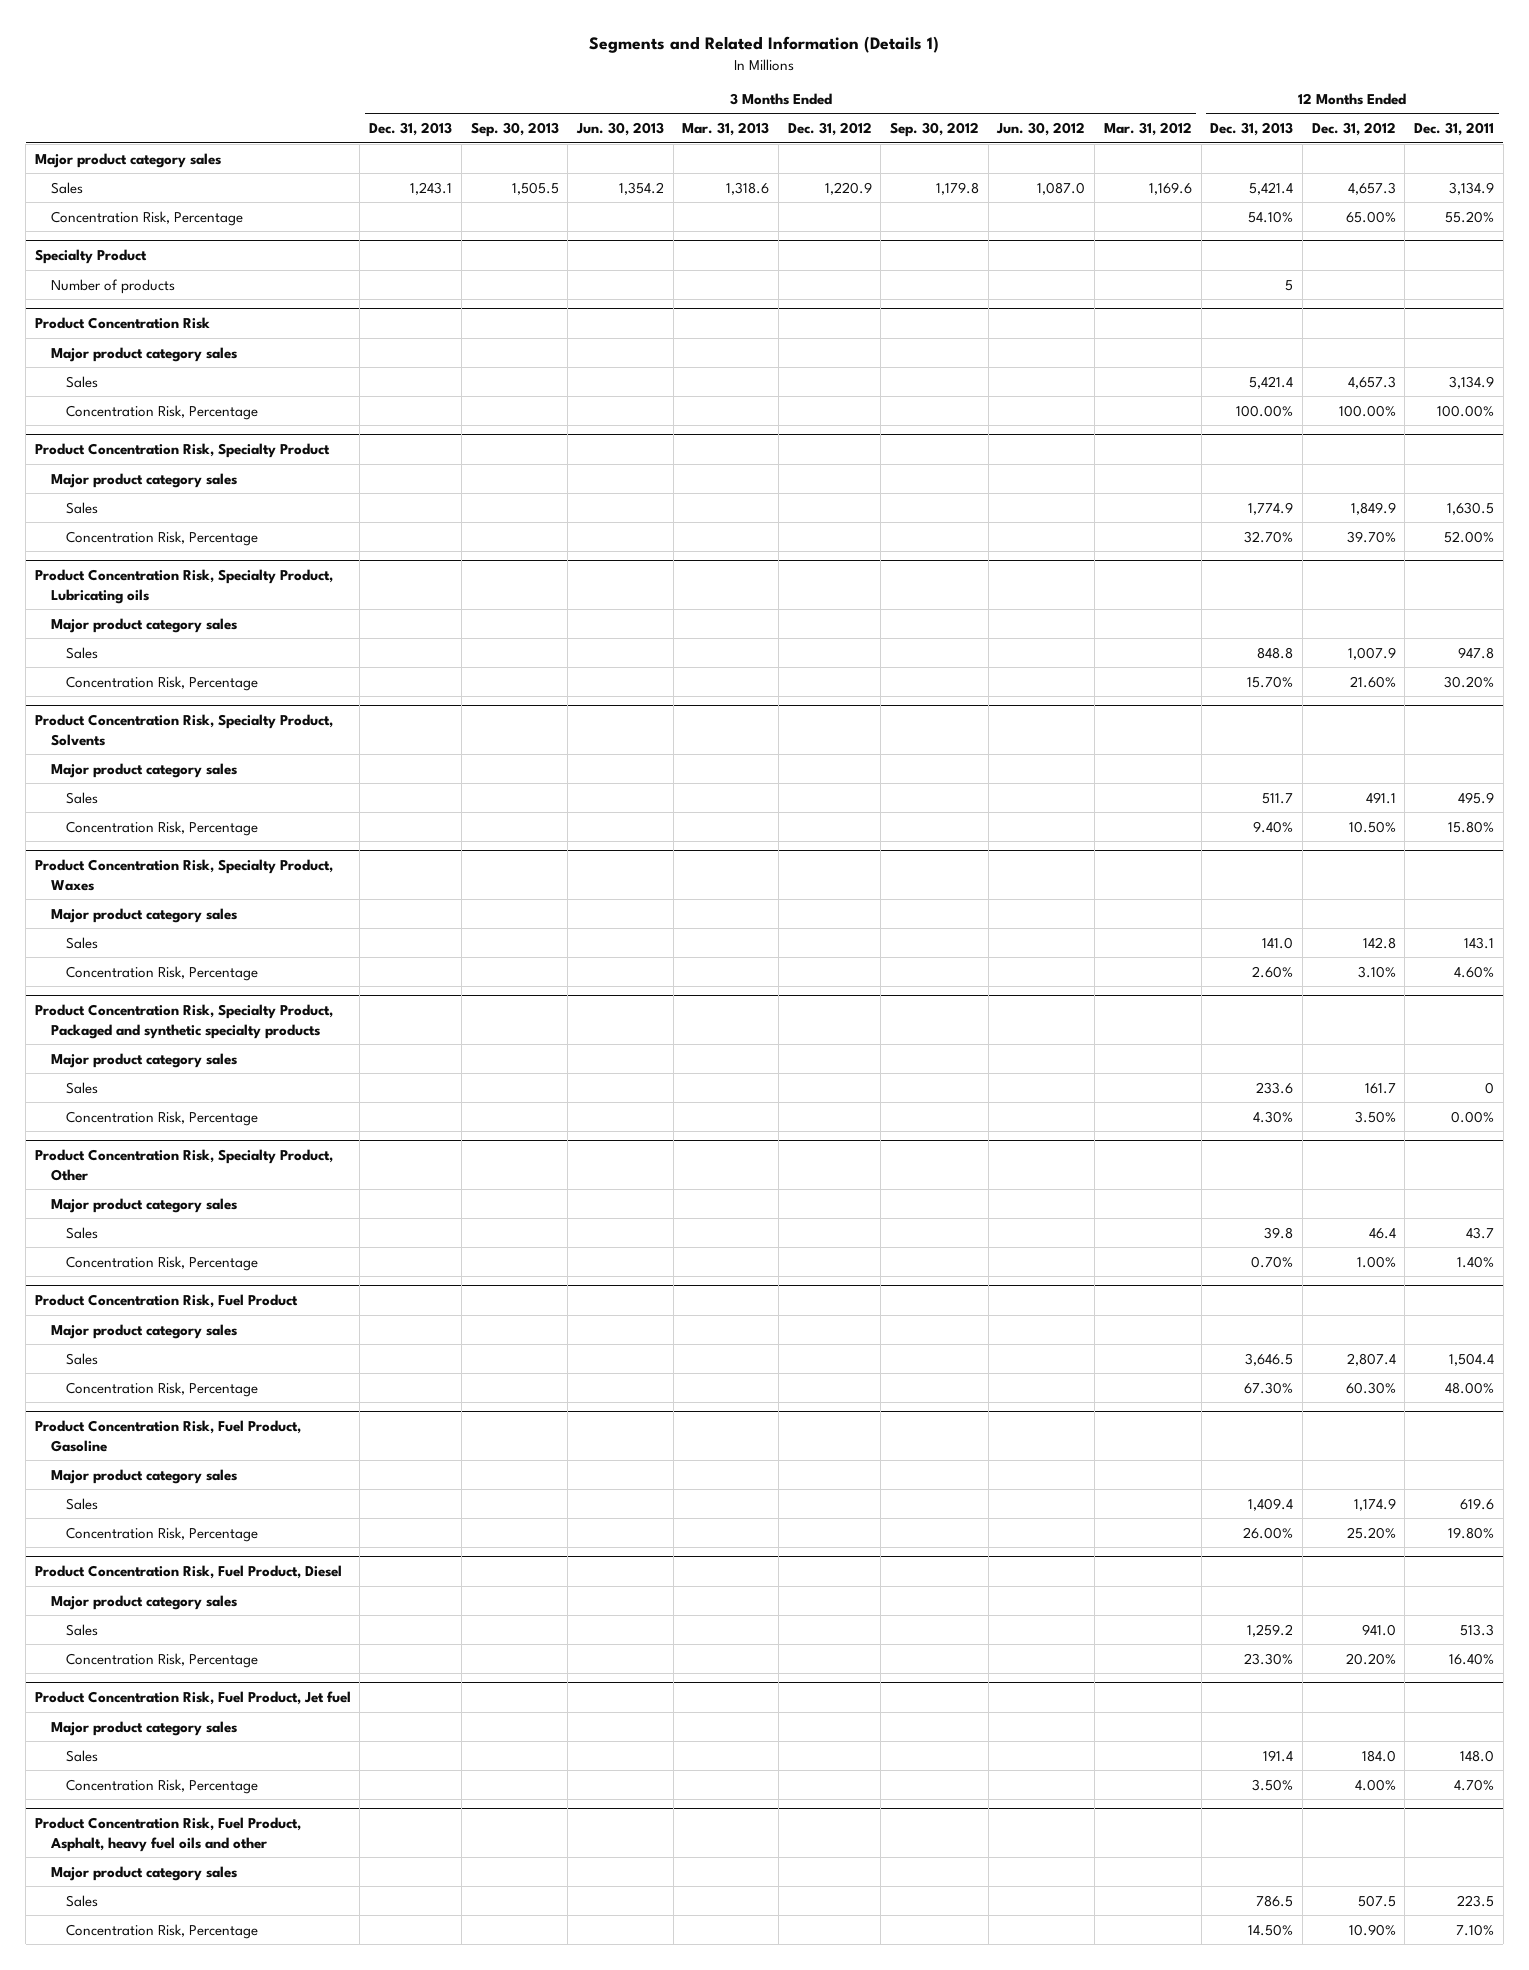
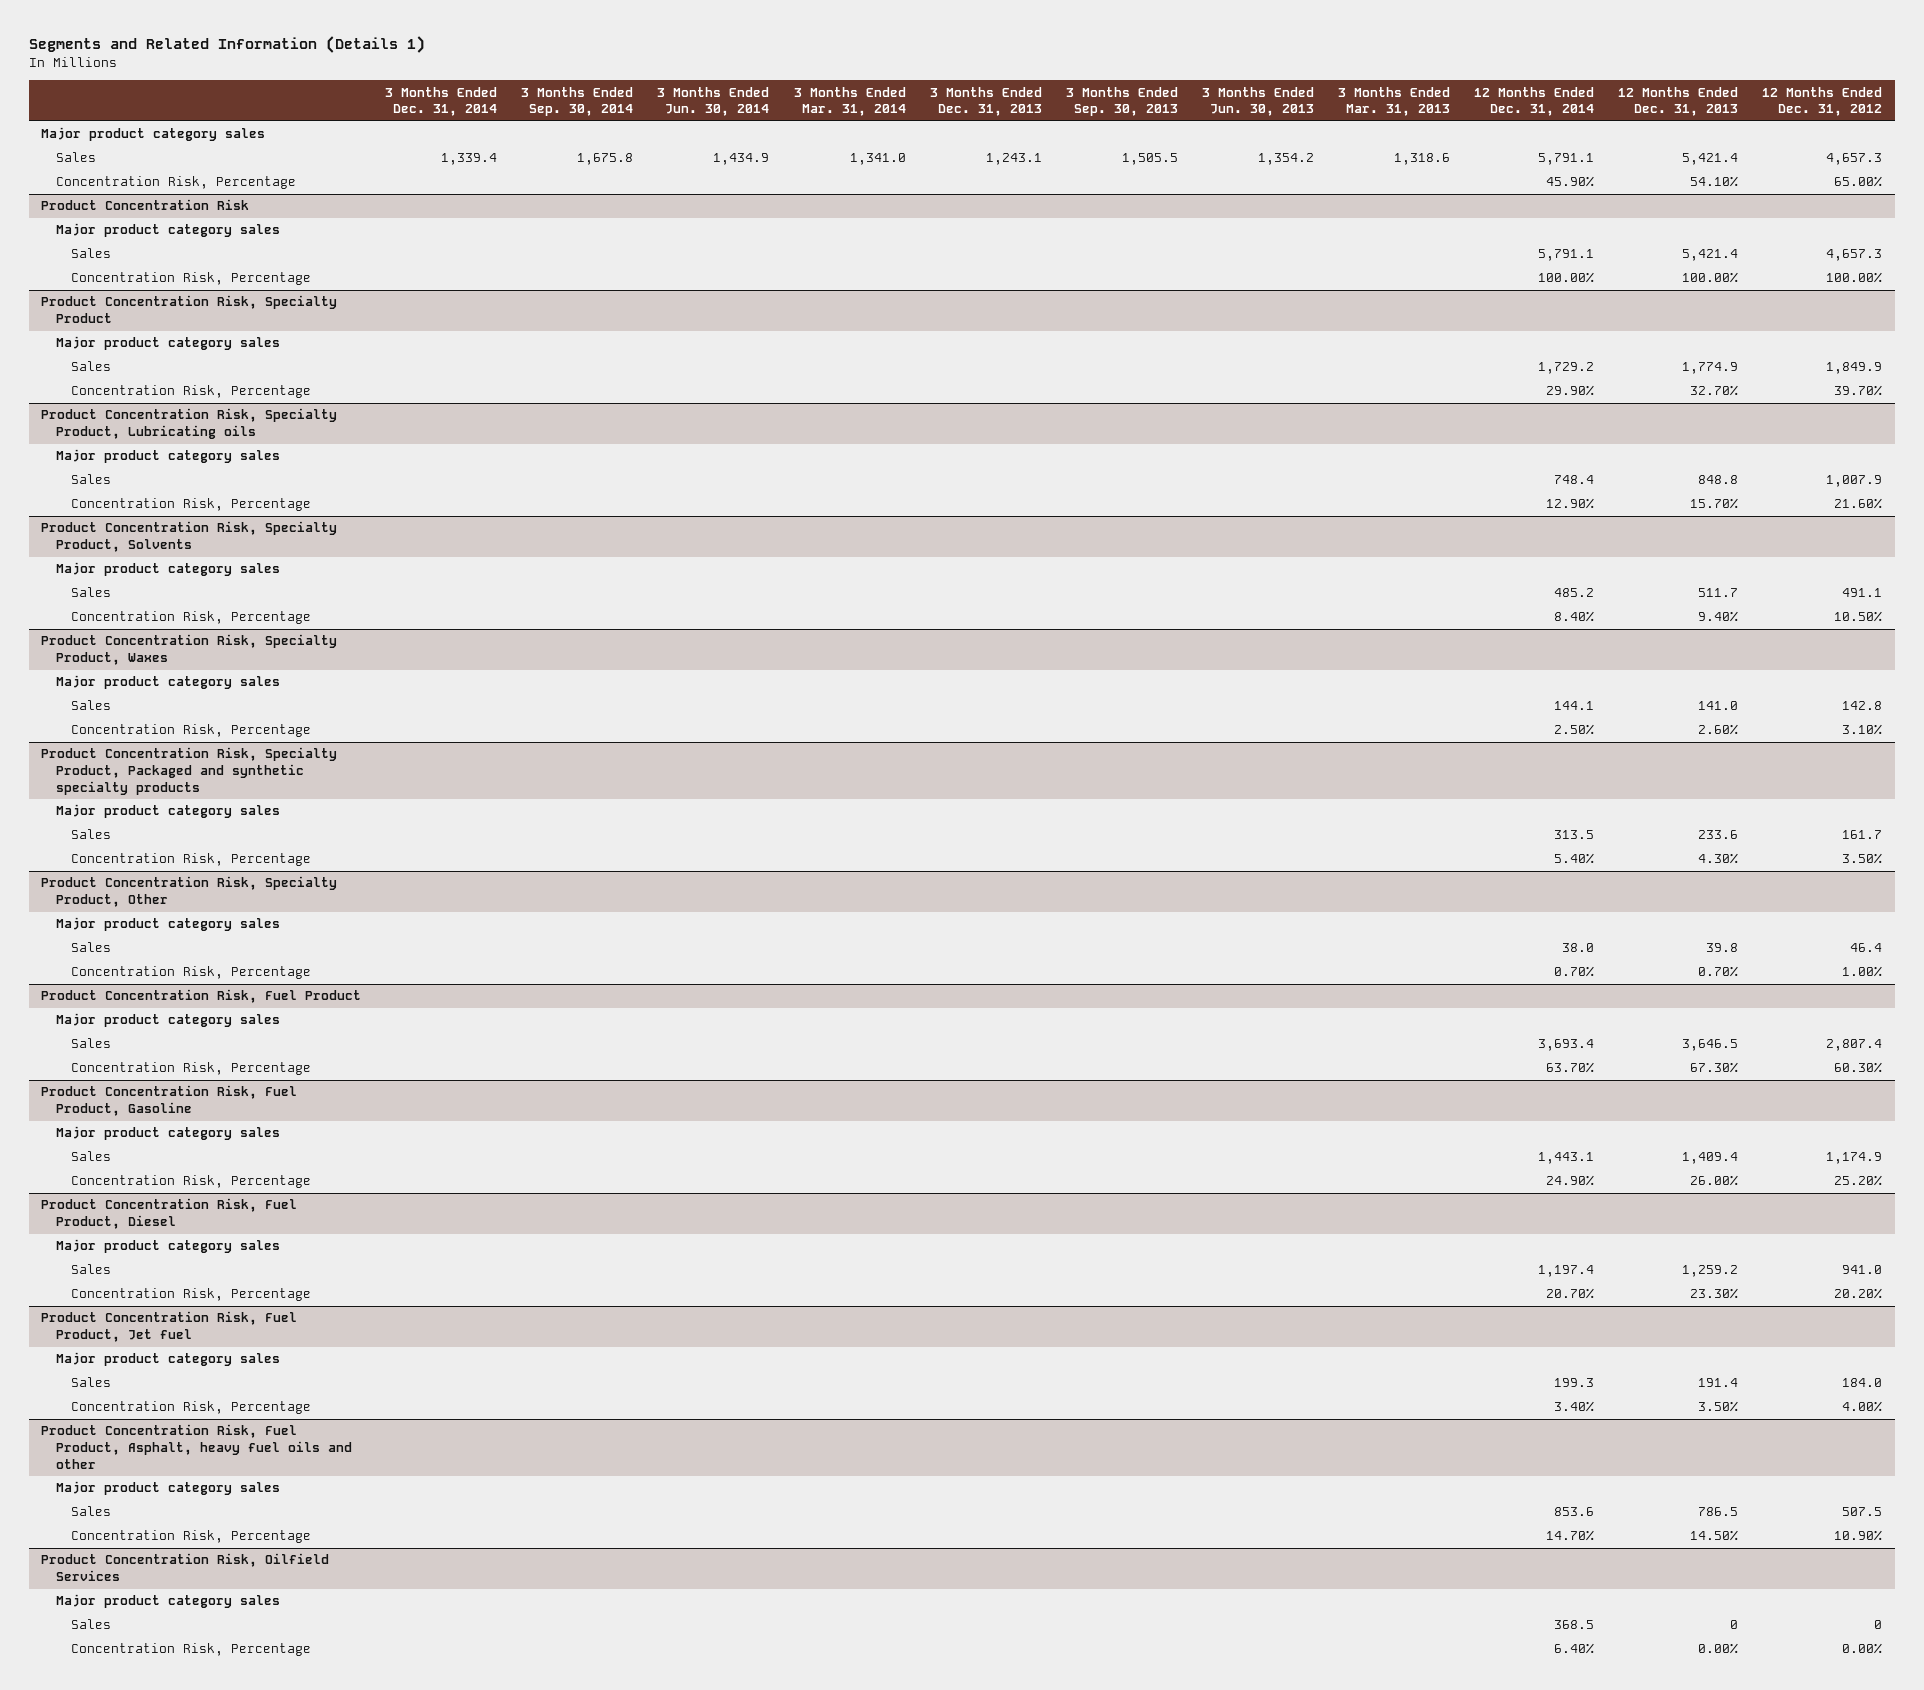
- | 3 Months Ended Dec. 31, 2013 | 3 Months Ended Sep. 30, 2013 | 3 Months Ended Jun. 30, 2013 | 3 Months Ended Mar. 31, 2013 | 3 Months Ended Dec. 31, 2012 | 3 Months Ended Sep. 30, 2012 | 3 Months Ended Jun. 30, 2012 | 3 Months Ended Mar. 31, 2012 | 12 Months Ended Dec. 31, 2013 | 12 Months Ended Dec. 31, 2012 | 12 Months Ended Dec. 31, 2011
+ | 3 Months Ended Dec. 31, 2014 | 3 Months Ended Sep. 30, 2014 | 3 Months Ended Jun. 30, 2014 | 3 Months Ended Mar. 31, 2014 | 3 Months Ended Dec. 31, 2013 | 3 Months Ended Sep. 30, 2013 | 3 Months Ended Jun. 30, 2013 | 3 Months Ended Mar. 31, 2013 | 12 Months Ended Dec. 31, 2014 | 12 Months Ended Dec. 31, 2013 | 12 Months Ended Dec. 31, 2012
- Specialty Product
- Number of products | | | | | | | | | 5 | |
+ Product Concentration Risk, Oilfield Services
+ Major product category sales
+ Sales | | | | | | | | | 368.5 | 0 | 0
+ Concentration Risk, Percentage | | | | | | | | | 6.40% | 0.00% | 0.00%

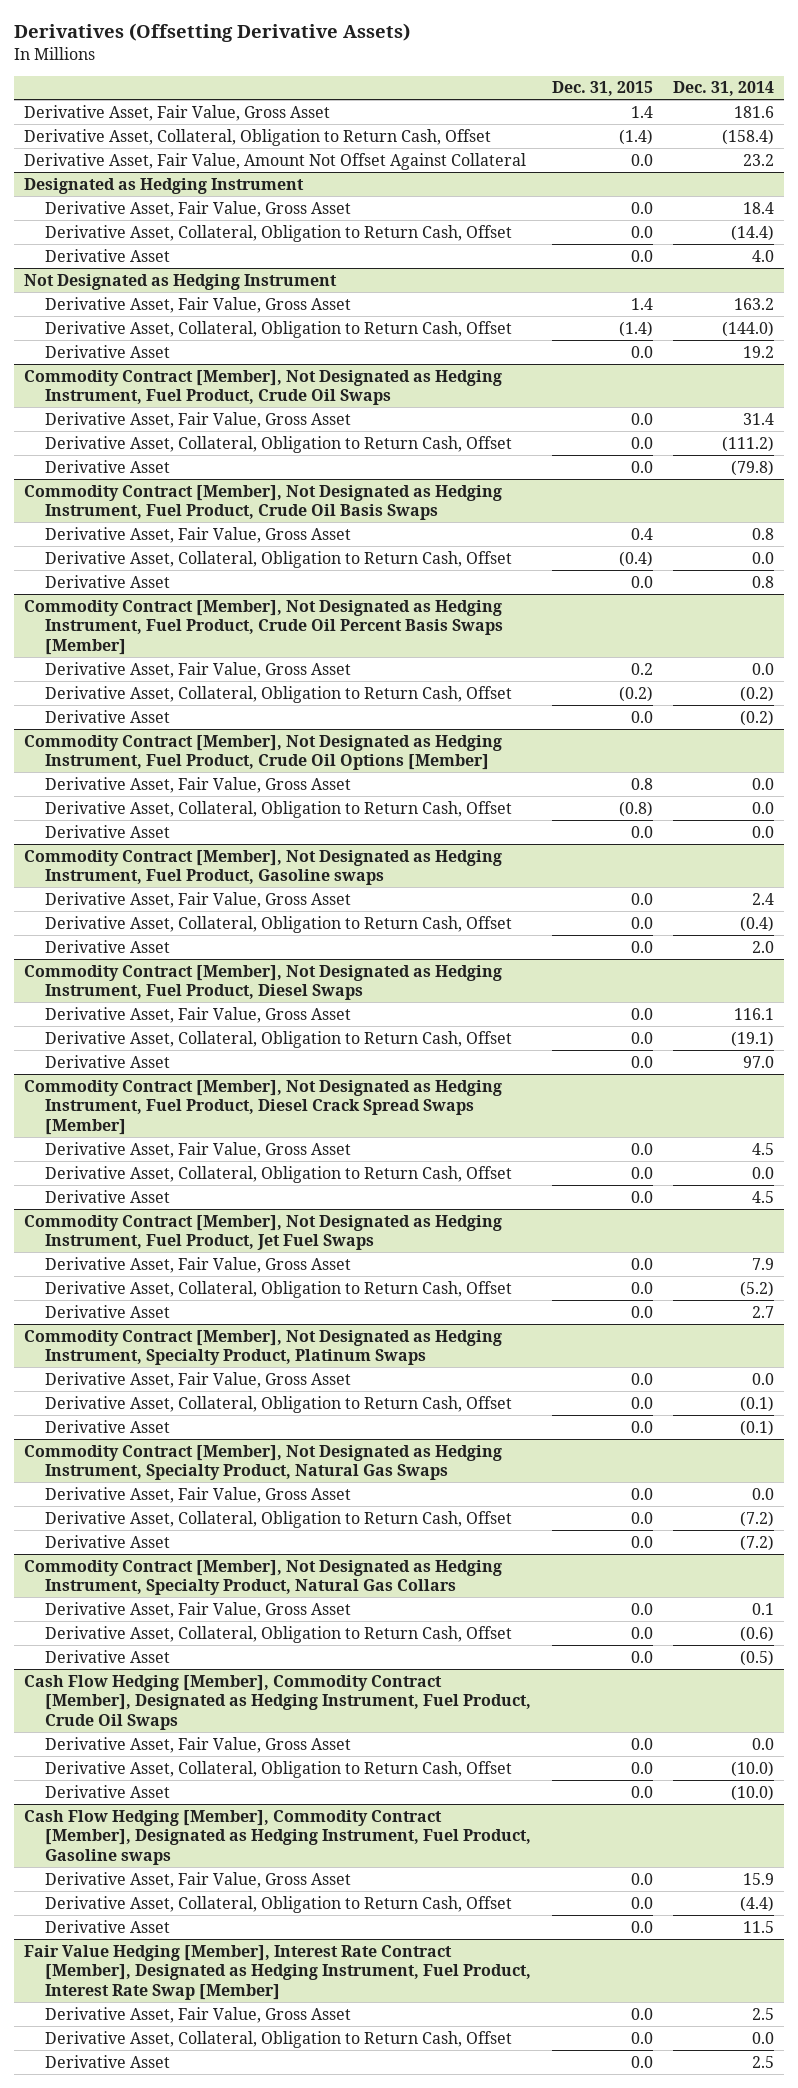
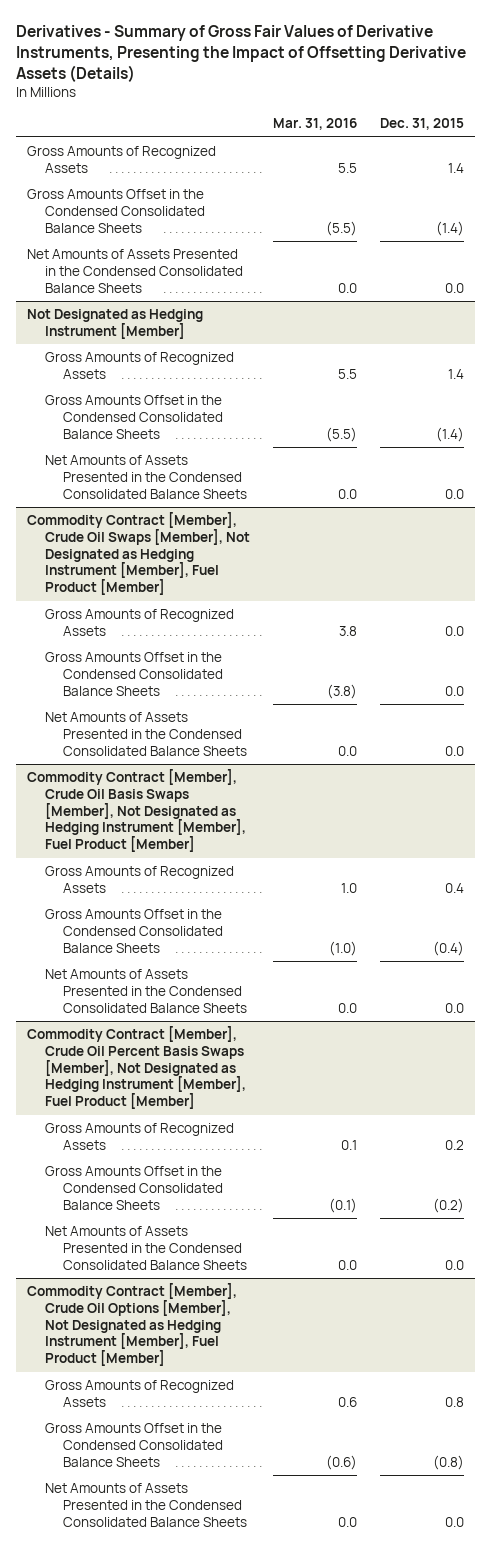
- Derivatives (Offsetting Derivative Assets)
+ Derivatives - Summary of Gross Fair Values of Derivative Instruments, Presenting the Impact of Offsetting Derivative Assets (Details)
- | Dec. 31, 2015 | Dec. 31, 2014
+ | Mar. 31, 2016 | Dec. 31, 2015
- Derivative Asset, Fair Value, Gross Asset | 1.4 | 181.6
- Derivative Asset, Collateral, Obligation to Return Cash, Offset | (1.4) | (158.4)
- Derivative Asset, Fair Value, Amount Not Offset Against Collateral | 0.0 | 23.2
- Designated as Hedging Instrument
- Derivative Asset, Fair Value, Gross Asset | 0.0 | 18.4
- Derivative Asset, Collateral, Obligation to Return Cash, Offset | 0.0 | (14.4)
- Derivative Asset | 0.0 | 4.0
- Not Designated as Hedging Instrument
- Derivative Asset, Fair Value, Gross Asset | 1.4 | 163.2
- Derivative Asset, Collateral, Obligation to Return Cash, Offset | (1.4) | (144.0)
- Derivative Asset | 0.0 | 19.2
- Commodity Contract [Member], Not Designated as Hedging Instrument, Fuel Product, Crude Oil Swaps
- Derivative Asset, Fair Value, Gross Asset | 0.0 | 31.4
- Derivative Asset, Collateral, Obligation to Return Cash, Offset | 0.0 | (111.2)
- Derivative Asset | 0.0 | (79.8)
- Commodity Contract [Member], Not Designated as Hedging Instrument, Fuel Product, Crude Oil Basis Swaps
- Derivative Asset, Fair Value, Gross Asset | 0.4 | 0.8
- Derivative Asset, Collateral, Obligation to Return Cash, Offset | (0.4) | 0.0
- Derivative Asset | 0.0 | 0.8
- Commodity Contract [Member], Not Designated as Hedging Instrument, Fuel Product, Crude Oil Percent Basis Swaps [Member]
- Derivative Asset, Fair Value, Gross Asset | 0.2 | 0.0
- Derivative Asset, Collateral, Obligation to Return Cash, Offset | (0.2) | (0.2)
- Derivative Asset | 0.0 | (0.2)
- Commodity Contract [Member], Not Designated as Hedging Instrument, Fuel Product, Crude Oil Options [Member]
- Derivative Asset, Fair Value, Gross Asset | 0.8 | 0.0
- Derivative Asset, Collateral, Obligation to Return Cash, Offset | (0.8) | 0.0
- Derivative Asset | 0.0 | 0.0
- Commodity Contract [Member], Not Designated as Hedging Instrument, Fuel Product, Gasoline swaps
- Derivative Asset, Fair Value, Gross Asset | 0.0 | 2.4
- Derivative Asset, Collateral, Obligation to Return Cash, Offset | 0.0 | (0.4)
- Derivative Asset | 0.0 | 2.0
- Commodity Contract [Member], Not Designated as Hedging Instrument, Fuel Product, Diesel Swaps
- Derivative Asset, Fair Value, Gross Asset | 0.0 | 116.1
- Derivative Asset, Collateral, Obligation to Return Cash, Offset | 0.0 | (19.1)
- Derivative Asset | 0.0 | 97.0
- Commodity Contract [Member], Not Designated as Hedging Instrument, Fuel Product, Diesel Crack Spread Swaps [Member]
- Derivative Asset, Fair Value, Gross Asset | 0.0 | 4.5
- Derivative Asset, Collateral, Obligation to Return Cash, Offset | 0.0 | 0.0
- Derivative Asset | 0.0 | 4.5
- Commodity Contract [Member], Not Designated as Hedging Instrument, Fuel Product, Jet Fuel Swaps
- Derivative Asset, Fair Value, Gross Asset | 0.0 | 7.9
- Derivative Asset, Collateral, Obligation to Return Cash, Offset | 0.0 | (5.2)
- Derivative Asset | 0.0 | 2.7
- Commodity Contract [Member], Not Designated as Hedging Instrument, Specialty Product, Platinum Swaps
- Derivative Asset, Fair Value, Gross Asset | 0.0 | 0.0
- Derivative Asset, Collateral, Obligation to Return Cash, Offset | 0.0 | (0.1)
- Derivative Asset | 0.0 | (0.1)
- Commodity Contract [Member], Not Designated as Hedging Instrument, Specialty Product, Natural Gas Swaps
- Derivative Asset, Fair Value, Gross Asset | 0.0 | 0.0
- Derivative Asset, Collateral, Obligation to Return Cash, Offset | 0.0 | (7.2)
- Derivative Asset | 0.0 | (7.2)
- Commodity Contract [Member], Not Designated as Hedging Instrument, Specialty Product, Natural Gas Collars
- Derivative Asset, Fair Value, Gross Asset | 0.0 | 0.1
- Derivative Asset, Collateral, Obligation to Return Cash, Offset | 0.0 | (0.6)
- Derivative Asset | 0.0 | (0.5)
- Cash Flow Hedging [Member], Commodity Contract [Member], Designated as Hedging Instrument, Fuel Product, Crude Oil Swaps
- Derivative Asset, Fair Value, Gross Asset | 0.0 | 0.0
- Derivative Asset, Collateral, Obligation to Return Cash, Offset | 0.0 | (10.0)
- Derivative Asset | 0.0 | (10.0)
- Cash Flow Hedging [Member], Commodity Contract [Member], Designated as Hedging Instrument, Fuel Product, Gasoline swaps
- Derivative Asset, Fair Value, Gross Asset | 0.0 | 15.9
- Derivative Asset, Collateral, Obligation to Return Cash, Offset | 0.0 | (4.4)
- Derivative Asset | 0.0 | 11.5
- Fair Value Hedging [Member], Interest Rate Contract [Member], Designated as Hedging Instrument, Fuel Product, Interest Rate Swap [Member]
- Derivative Asset, Fair Value, Gross Asset | 0.0 | 2.5
- Derivative Asset, Collateral, Obligation to Return Cash, Offset | 0.0 | 0.0
- Derivative Asset | 0.0 | 2.5
+ Gross Amounts of Recognized Assets | 5.5 | 1.4
+ Gross Amounts Offset in the Condensed Consolidated Balance Sheets | (5.5) | (1.4)
+ Net Amounts of Assets Presented in the Condensed Consolidated Balance Sheets | 0.0 | 0.0
+ Not Designated as Hedging Instrument [Member]
+ Gross Amounts of Recognized Assets | 5.5 | 1.4
+ Gross Amounts Offset in the Condensed Consolidated Balance Sheets | (5.5) | (1.4)
+ Net Amounts of Assets Presented in the Condensed Consolidated Balance Sheets | 0.0 | 0.0
+ Commodity Contract [Member], Crude Oil Swaps [Member], Not Designated as Hedging Instrument [Member], Fuel Product [Member]
+ Gross Amounts of Recognized Assets | 3.8 | 0.0
+ Gross Amounts Offset in the Condensed Consolidated Balance Sheets | (3.8) | 0.0
+ Net Amounts of Assets Presented in the Condensed Consolidated Balance Sheets | 0.0 | 0.0
+ Commodity Contract [Member], Crude Oil Basis Swaps [Member], Not Designated as Hedging Instrument [Member], Fuel Product [Member]
+ Gross Amounts of Recognized Assets | 1.0 | 0.4
+ Gross Amounts Offset in the Condensed Consolidated Balance Sheets | (1.0) | (0.4)
+ Net Amounts of Assets Presented in the Condensed Consolidated Balance Sheets | 0.0 | 0.0
+ Commodity Contract [Member], Crude Oil Percent Basis Swaps [Member], Not Designated as Hedging Instrument [Member], Fuel Product [Member]
+ Gross Amounts of Recognized Assets | 0.1 | 0.2
+ Gross Amounts Offset in the Condensed Consolidated Balance Sheets | (0.1) | (0.2)
+ Net Amounts of Assets Presented in the Condensed Consolidated Balance Sheets | 0.0 | 0.0
+ Commodity Contract [Member], Crude Oil Options [Member], Not Designated as Hedging Instrument [Member], Fuel Product [Member]
+ Gross Amounts of Recognized Assets | 0.6 | 0.8
+ Gross Amounts Offset in the Condensed Consolidated Balance Sheets | (0.6) | (0.8)
+ Net Amounts of Assets Presented in the Condensed Consolidated Balance Sheets | 0.0 | 0.0

